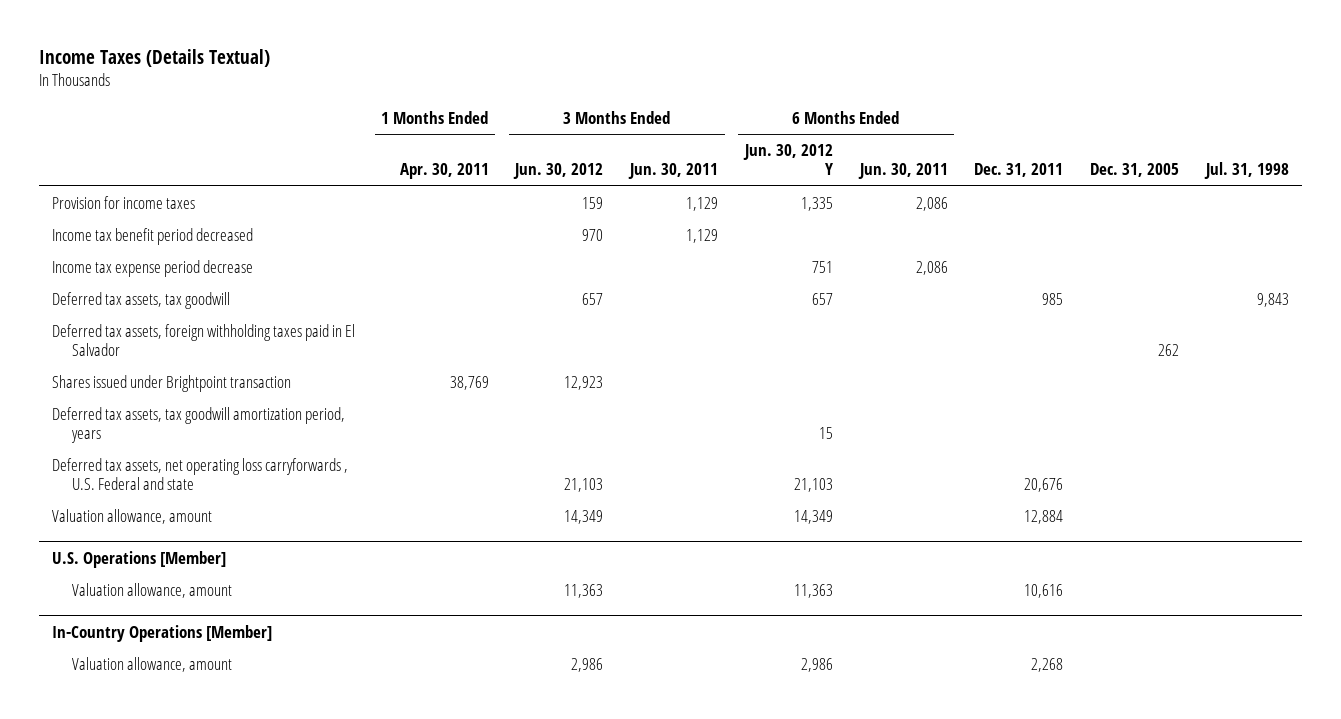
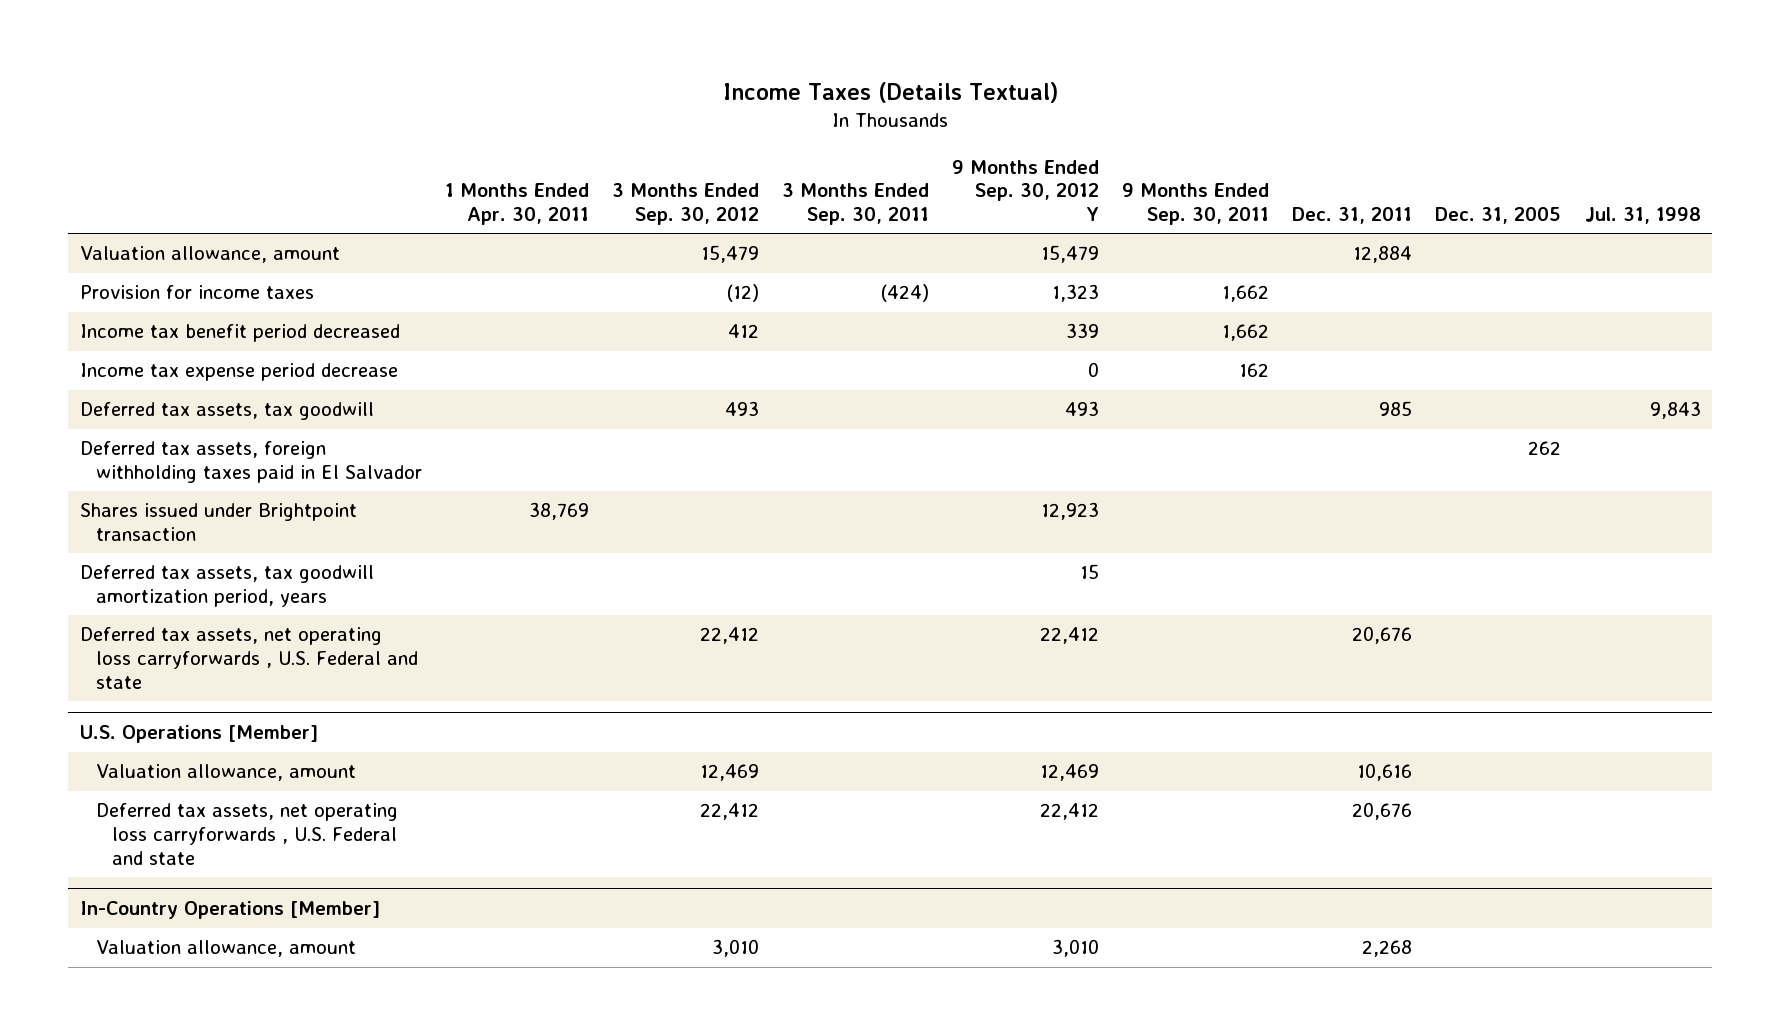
- | 1 Months Ended Apr. 30, 2011 | 3 Months Ended Jun. 30, 2012 | 3 Months Ended Jun. 30, 2011 | 6 Months Ended Jun. 30, 2012 Y | 6 Months Ended Jun. 30, 2011 | Dec. 31, 2011 | Dec. 31, 2005 | Jul. 31, 1998
+ | 1 Months Ended Apr. 30, 2011 | 3 Months Ended Sep. 30, 2012 | 3 Months Ended Sep. 30, 2011 | 9 Months Ended Sep. 30, 2012 Y | 9 Months Ended Sep. 30, 2011 | Dec. 31, 2011 | Dec. 31, 2005 | Jul. 31, 1998
moved up: Valuation allowance, amount | | 15,479 | | 15,479 | | 12,884 | |
@ U.S. Operations [Member]
+ Deferred tax assets, net operating loss carryforwards , U.S. Federal and state | | 22,412 | | 22,412 | | 20,676 | |

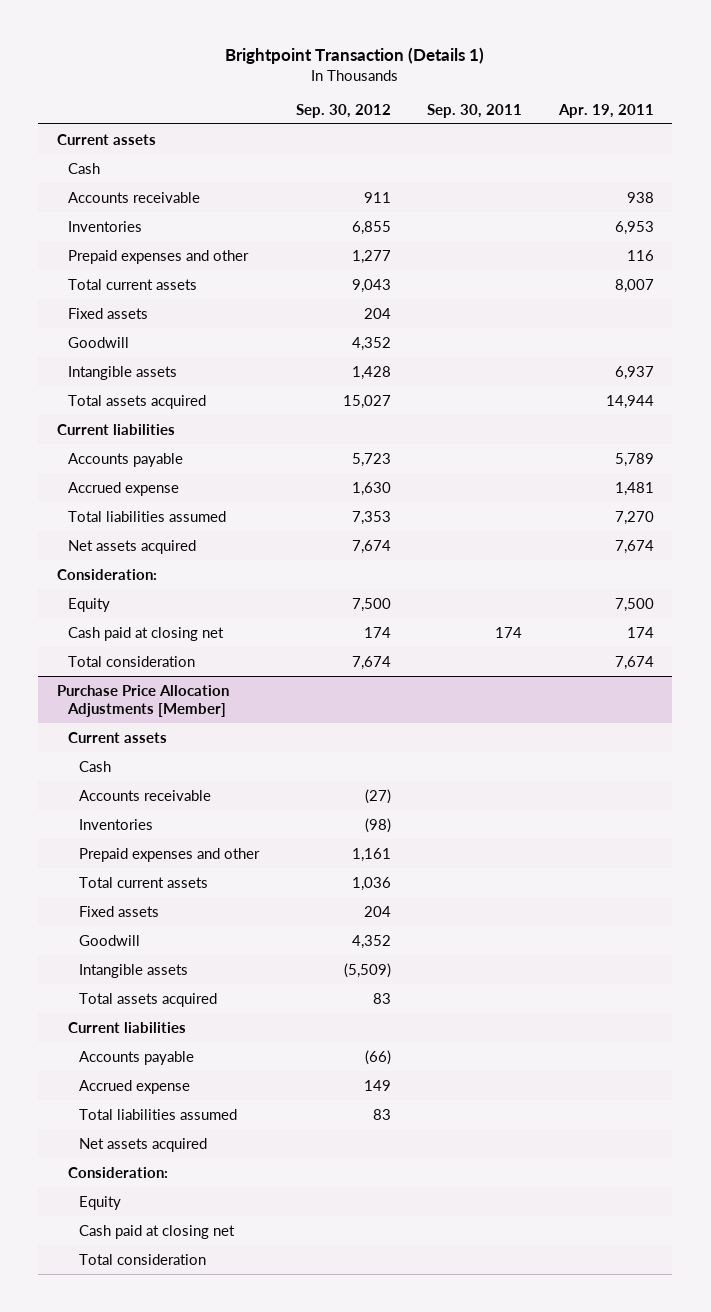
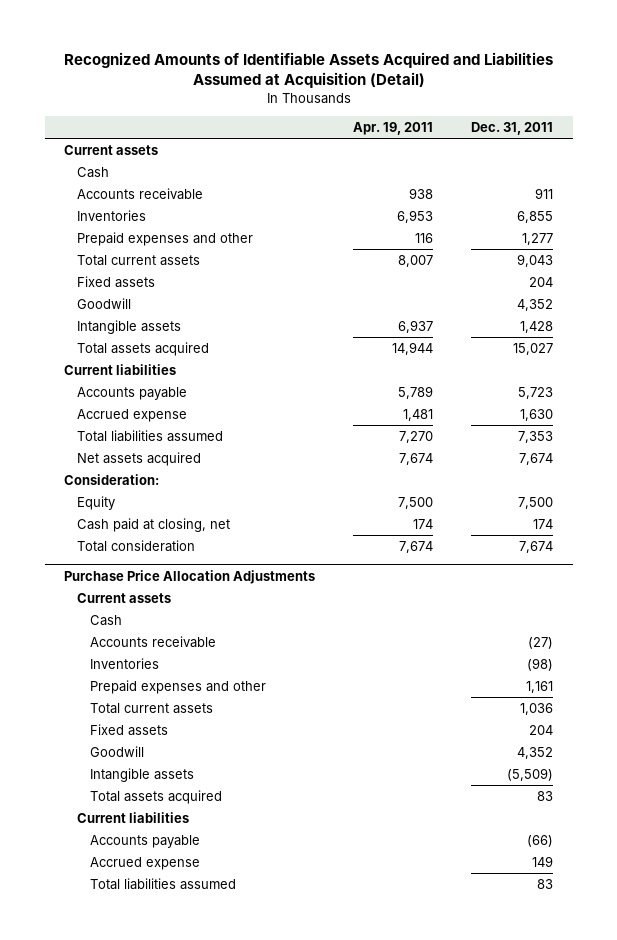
- Brightpoint Transaction (Details 1)
+ Recognized Amounts of Identifiable Assets Acquired and Liabilities Assumed at Acquisition (Detail)
- | Sep. 30, 2012 | Sep. 30, 2011 | Apr. 19, 2011
+ | Apr. 19, 2011 | Dec. 31, 2011
- Cash paid at closing net | 174 | 174 | 174
+ Cash paid at closing, net | 174 | 174
- Purchase Price Allocation Adjustments [Member]
+ Purchase Price Allocation Adjustments
- Net assets acquired
- Consideration:
- Equity
- Cash paid at closing net
- Total consideration

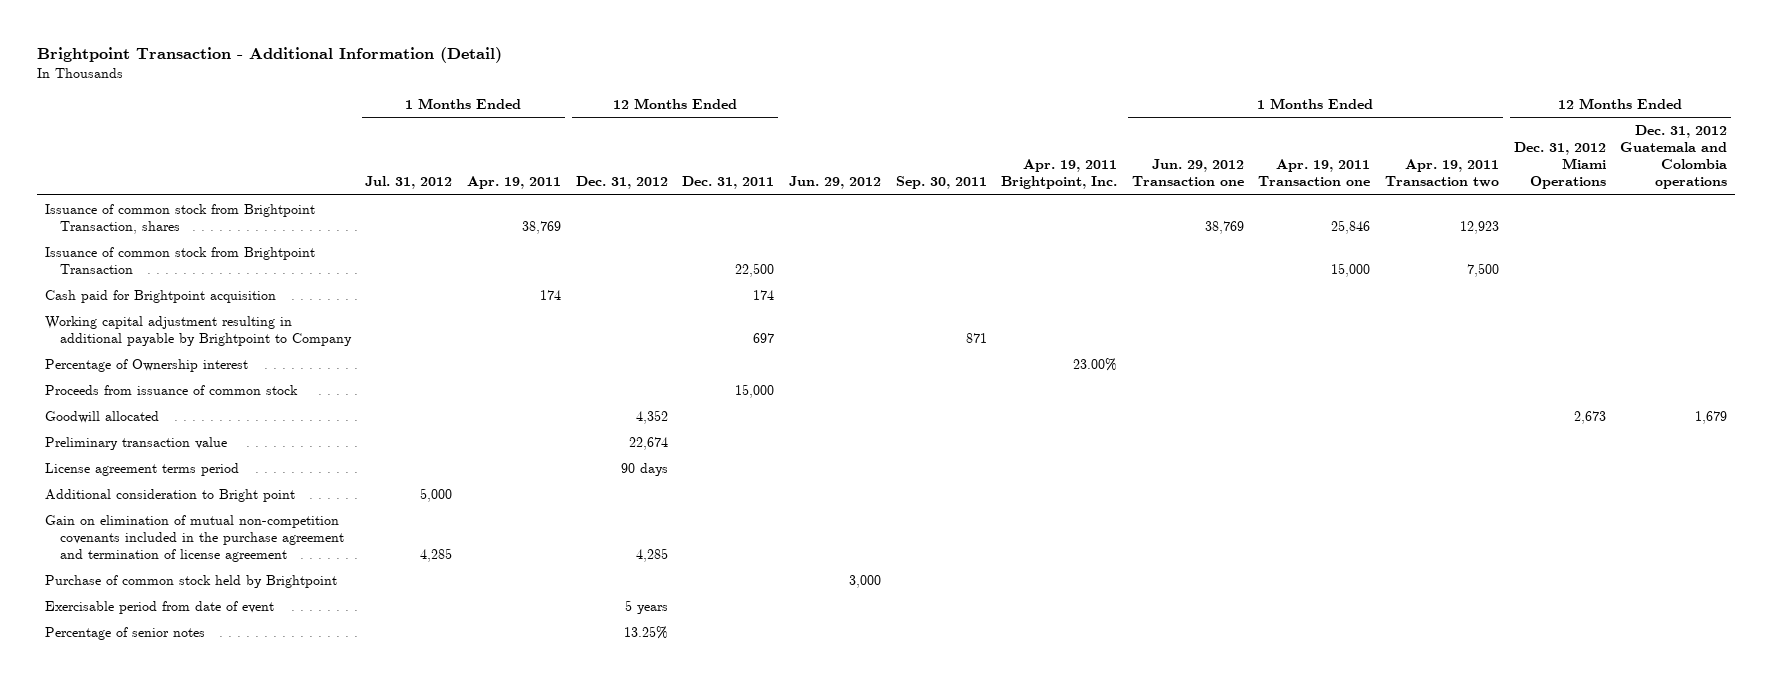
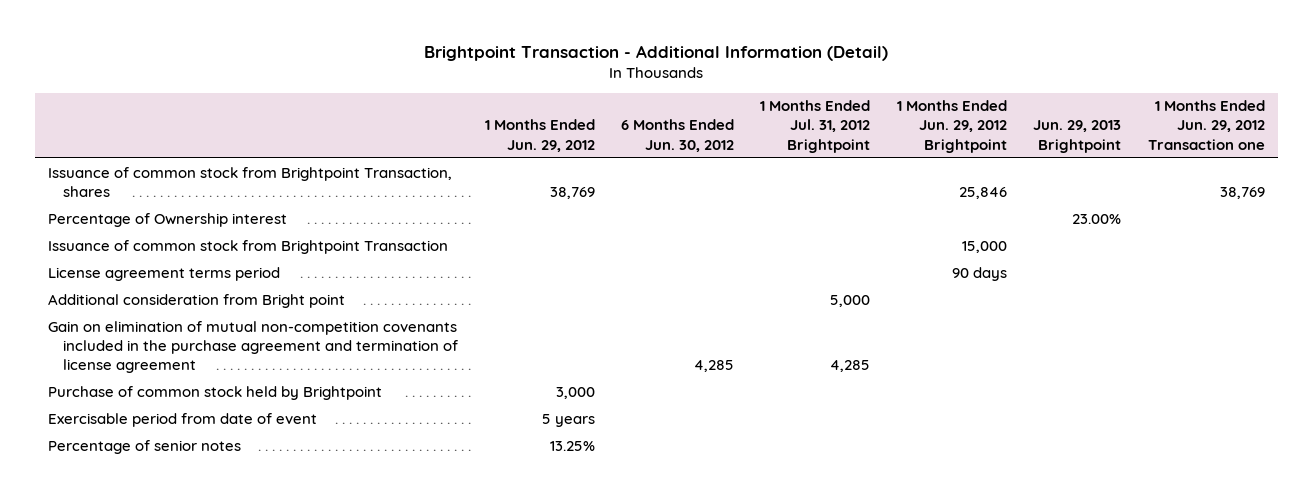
- | 1 Months Ended Jul. 31, 2012 | 1 Months Ended Apr. 19, 2011 | 12 Months Ended Dec. 31, 2012 | 12 Months Ended Dec. 31, 2011 | Jun. 29, 2012 | Sep. 30, 2011 | Apr. 19, 2011 Brightpoint, Inc. | 1 Months Ended Jun. 29, 2012 Transaction one | 1 Months Ended Apr. 19, 2011 Transaction one | 1 Months Ended Apr. 19, 2011 Transaction two | 12 Months Ended Dec. 31, 2012 Miami Operations | 12 Months Ended Dec. 31, 2012 Guatemala and Colombia operations
+ | 1 Months Ended Jun. 29, 2012 | 6 Months Ended Jun. 30, 2012 | 1 Months Ended Jul. 31, 2012 Brightpoint | 1 Months Ended Jun. 29, 2012 Brightpoint | Jun. 29, 2013 Brightpoint | 1 Months Ended Jun. 29, 2012 Transaction one
- Cash paid for Brightpoint acquisition | | 174 | | 174 | | | | | | | |
- Working capital adjustment resulting in additional payable by Brightpoint to Company | | | | 697 | | 871 | | | | | |
- Proceeds from issuance of common stock | | | | 15,000 | | | | | | | |
- Goodwill allocated | | | 4,352 | | | | | | | | 2,673 | 1,679
- Preliminary transaction value | | | 22,674 | | | | | | | | |
moved down: Issuance of common stock from Brightpoint Transaction | | | | 15,000 | |
- Additional consideration to Bright point | 5,000 | | | | | | | | | | |
+ Additional consideration from Bright point | | | 5,000 | | |

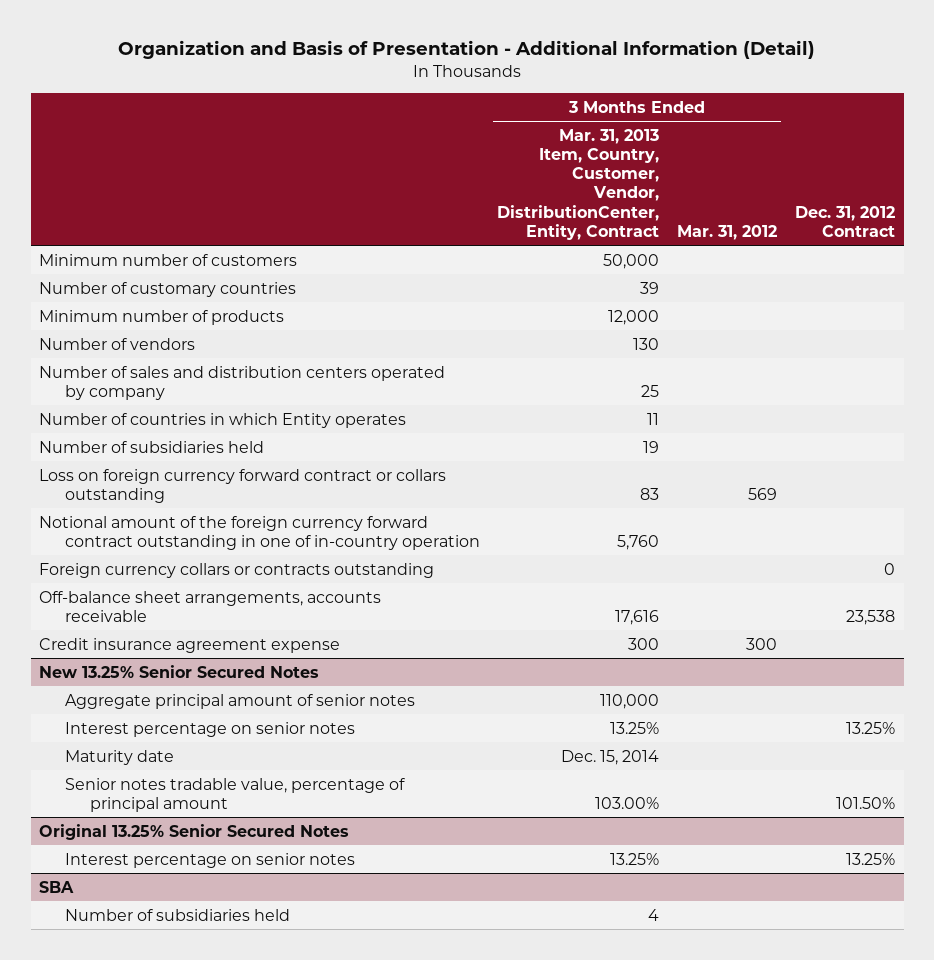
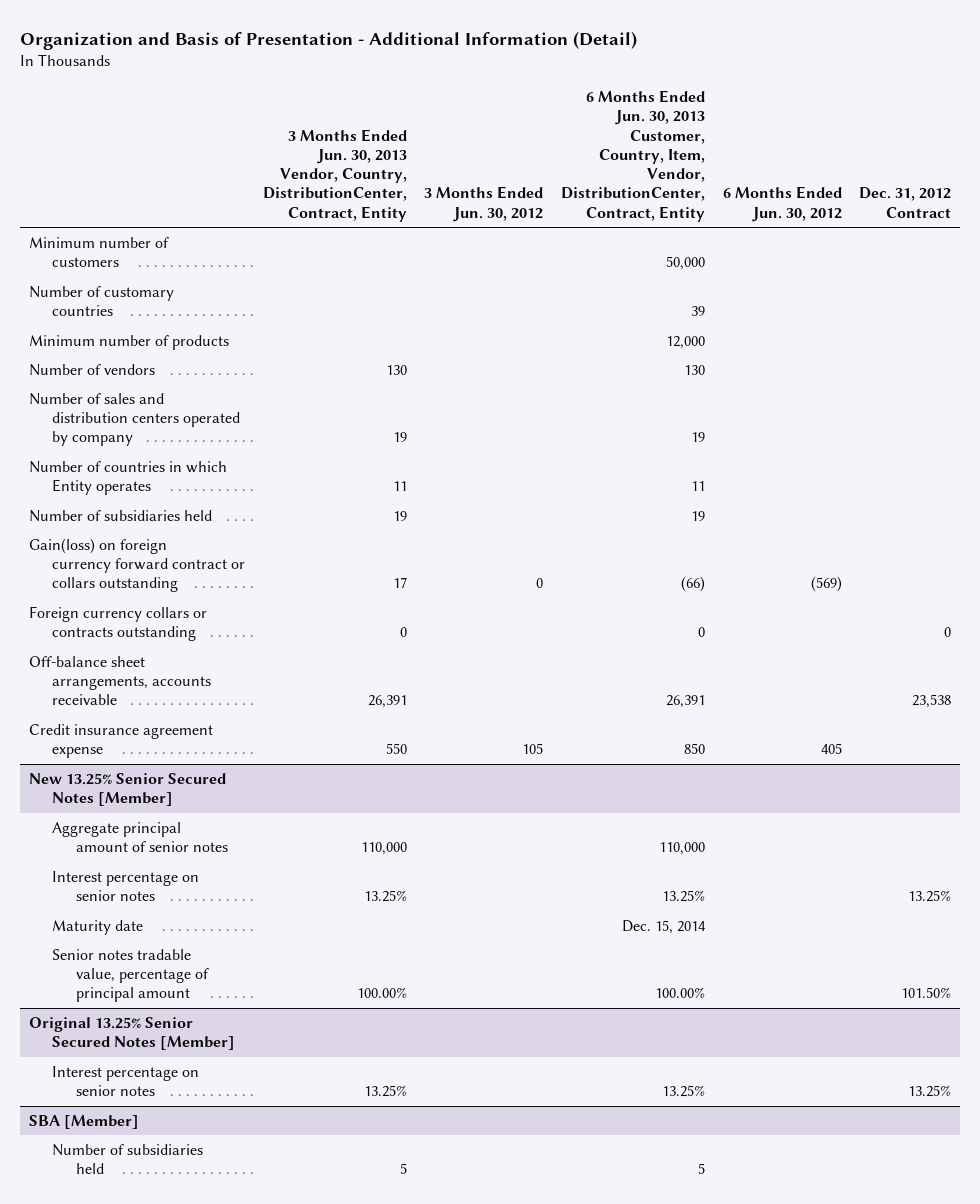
- | 3 Months Ended Mar. 31, 2013 Item, Country, Customer, Vendor, DistributionCenter, Entity, Contract | 3 Months Ended Mar. 31, 2012 | Dec. 31, 2012 Contract
+ | 3 Months Ended Jun. 30, 2013 Vendor, Country, DistributionCenter, Contract, Entity | 3 Months Ended Jun. 30, 2012 | 6 Months Ended Jun. 30, 2013 Customer, Country, Item, Vendor, DistributionCenter, Contract, Entity | 6 Months Ended Jun. 30, 2012 | Dec. 31, 2012 Contract
- Loss on foreign currency forward contract or collars outstanding | 83 | 569 |
- Notional amount of the foreign currency forward contract outstanding in one of in-country operation | 5,760 | |
+ Gain(loss) on foreign currency forward contract or collars outstanding | 17 | 0 | (66) | (569) |
- New 13.25% Senior Secured Notes
+ New 13.25% Senior Secured Notes [Member]
- Original 13.25% Senior Secured Notes
+ Original 13.25% Senior Secured Notes [Member]
- SBA
+ SBA [Member]

